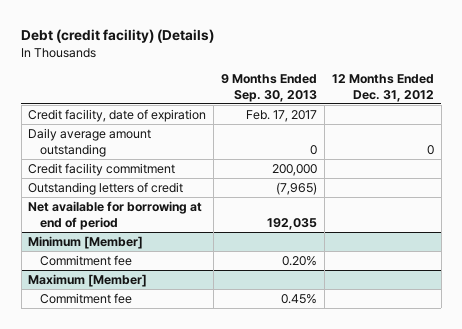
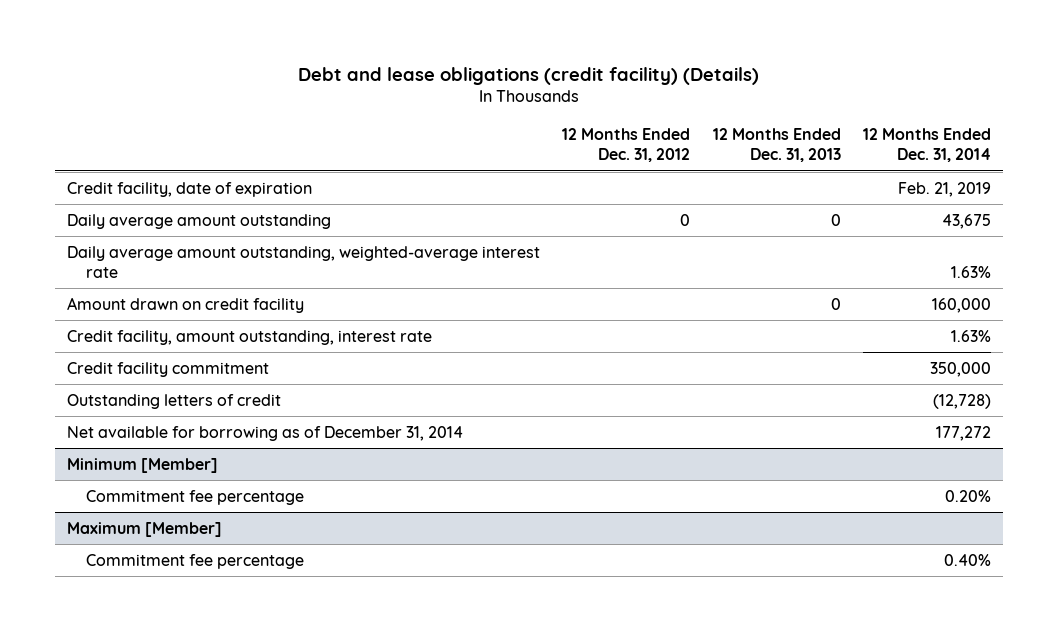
- Debt (credit facility) (Details)
+ Debt and lease obligations (credit facility) (Details)
- | 9 Months Ended Sep. 30, 2013 | 12 Months Ended Dec. 31, 2012
+ | 12 Months Ended Dec. 31, 2012 | 12 Months Ended Dec. 31, 2013 | 12 Months Ended Dec. 31, 2014
+ Daily average amount outstanding, weighted-average interest rate | | | 1.63%
+ Amount drawn on credit facility | | 0 | 160,000
+ Credit facility, amount outstanding, interest rate | | | 1.63%
- Net available for borrowing at end of period | 192,035 |
+ Net available for borrowing as of December 31, 2014 | | | 177,272
@ Minimum [Member]
- Commitment fee | 0.20% |
+ Commitment fee percentage | | | 0.20%
@ Maximum [Member]
- Commitment fee | 0.45% |
+ Commitment fee percentage | | | 0.40%

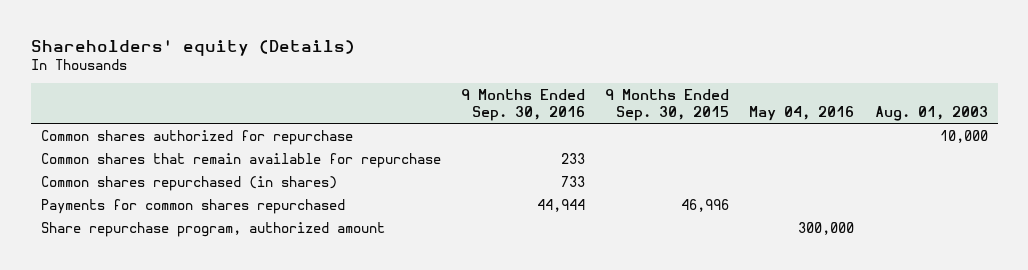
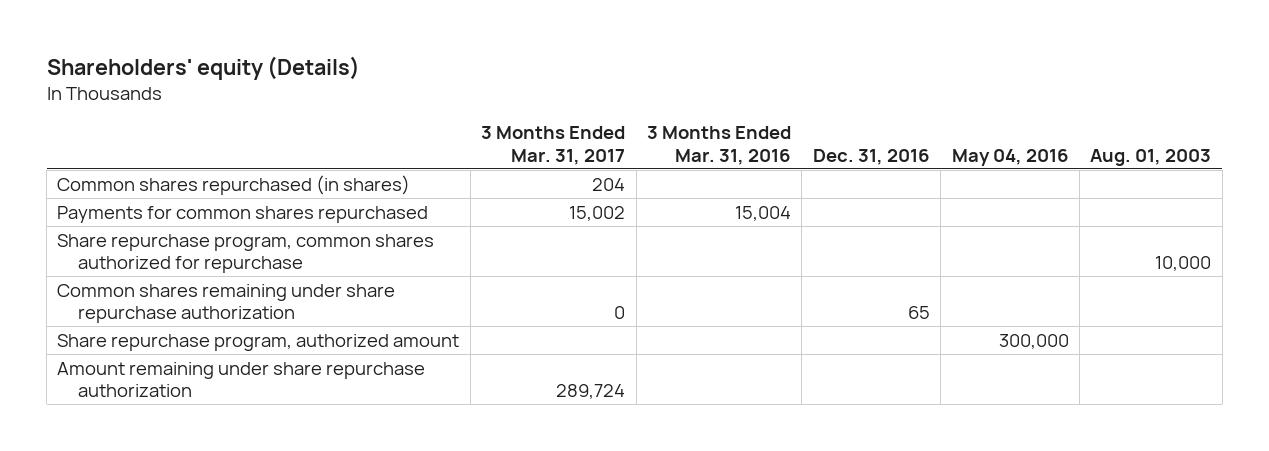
- | 9 Months Ended Sep. 30, 2016 | 9 Months Ended Sep. 30, 2015 | May 04, 2016 | Aug. 01, 2003
+ | 3 Months Ended Mar. 31, 2017 | 3 Months Ended Mar. 31, 2016 | Dec. 31, 2016 | May 04, 2016 | Aug. 01, 2003
- Common shares authorized for repurchase | | | | 10,000
- Common shares that remain available for repurchase | 233 | | |
+ Share repurchase program, common shares authorized for repurchase | | | | | 10,000
+ Common shares remaining under share repurchase authorization | 0 | | 65 | |
+ Amount remaining under share repurchase authorization | 289,724 | | | |

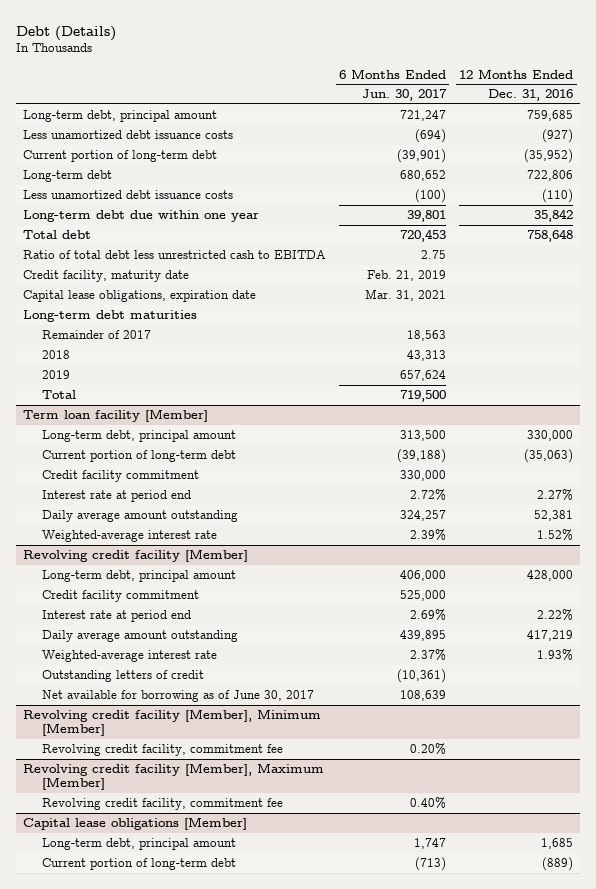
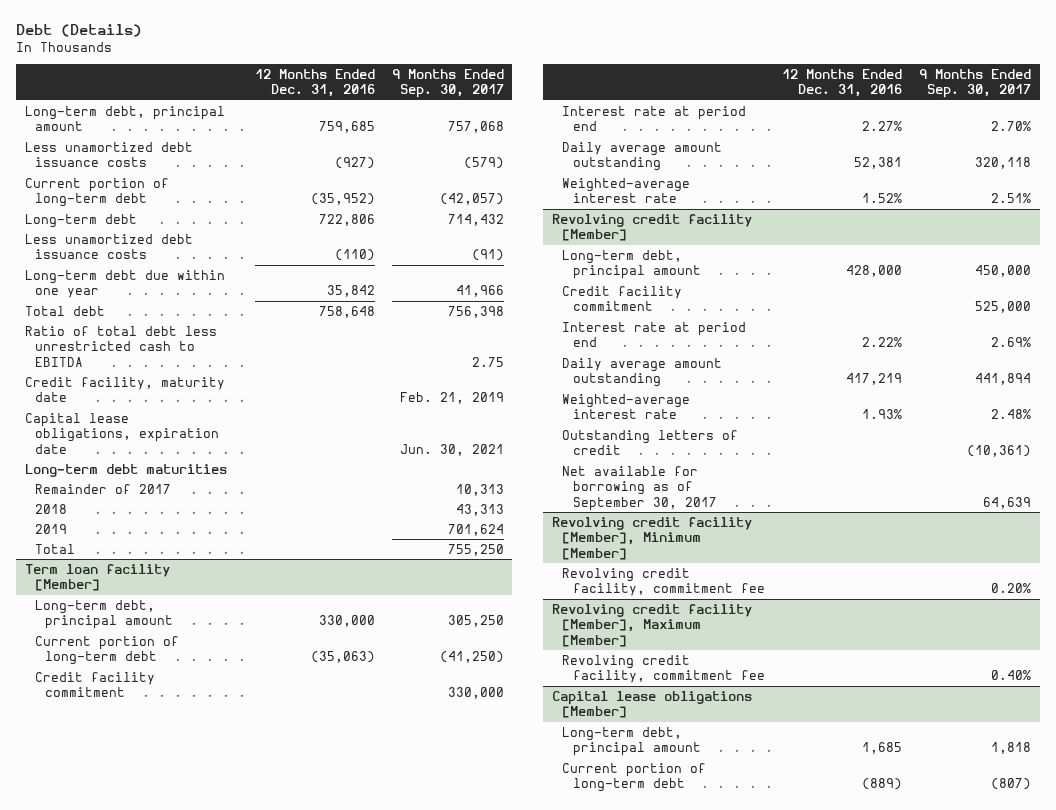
- | 6 Months Ended Jun. 30, 2017 | 12 Months Ended Dec. 31, 2016
+ | 12 Months Ended Dec. 31, 2016 | 9 Months Ended Sep. 30, 2017
@ Revolving credit facility [Member]
- Net available for borrowing as of June 30, 2017 | 108,639 |
+ Net available for borrowing as of September 30, 2017 | | 64,639

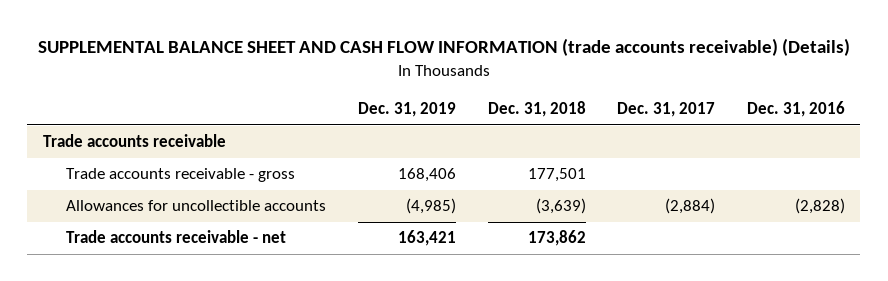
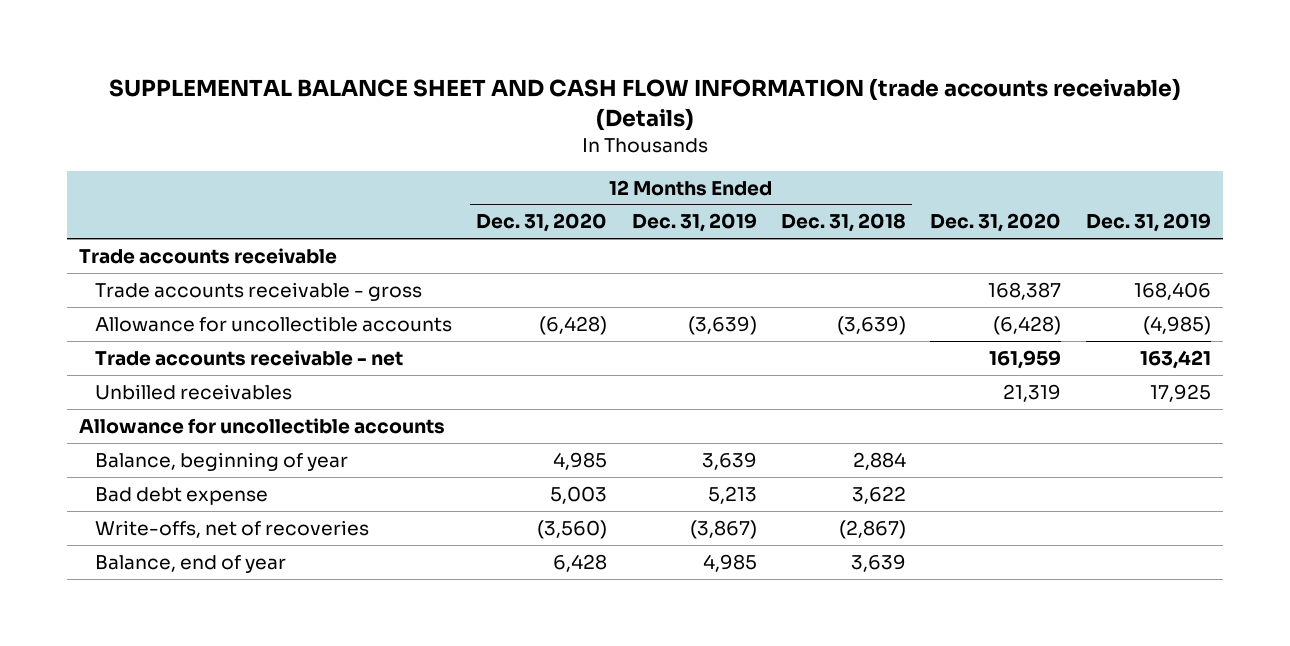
- | Dec. 31, 2019 | Dec. 31, 2018 | Dec. 31, 2017 | Dec. 31, 2016
+ | 12 Months Ended Dec. 31, 2020 | 12 Months Ended Dec. 31, 2019 | 12 Months Ended Dec. 31, 2018 | Dec. 31, 2020 | Dec. 31, 2019
- Allowances for uncollectible accounts | (4,985) | (3,639) | (2,884) | (2,828)
+ Allowance for uncollectible accounts | (6,428) | (3,639) | (3,639) | (6,428) | (4,985)
+ Unbilled receivables | | | | 21,319 | 17,925
+ Allowance for uncollectible accounts
+ Balance, beginning of year | 4,985 | 3,639 | 2,884 | |
+ Bad debt expense | 5,003 | 5,213 | 3,622 | |
+ Write-offs, net of recoveries | (3,560) | (3,867) | (2,867) | |
+ Balance, end of year | 6,428 | 4,985 | 3,639 | |

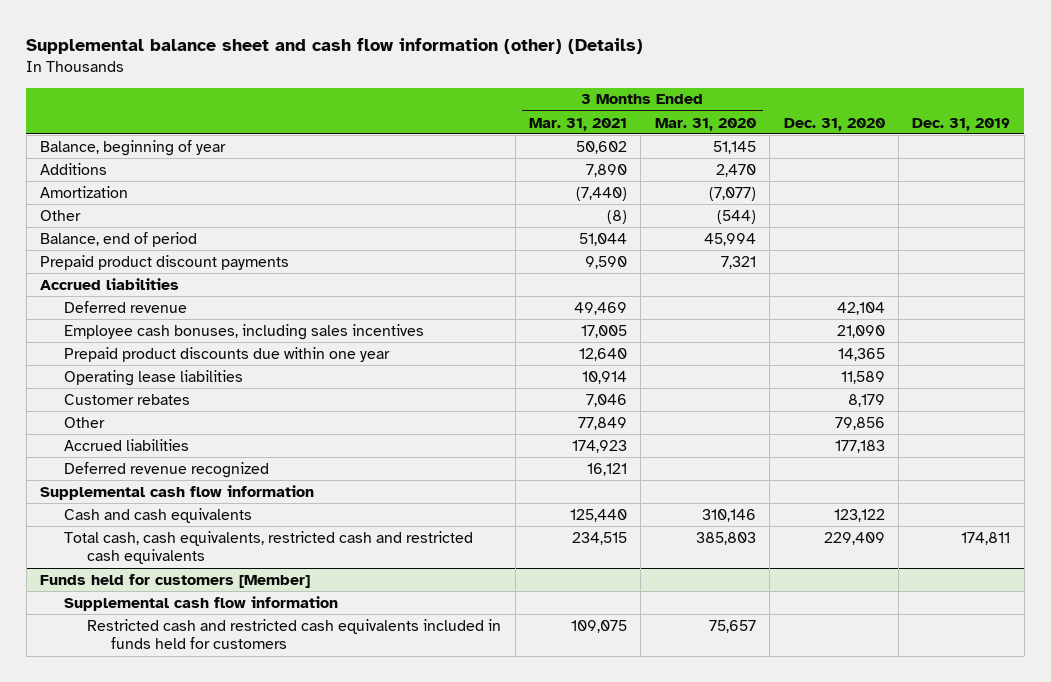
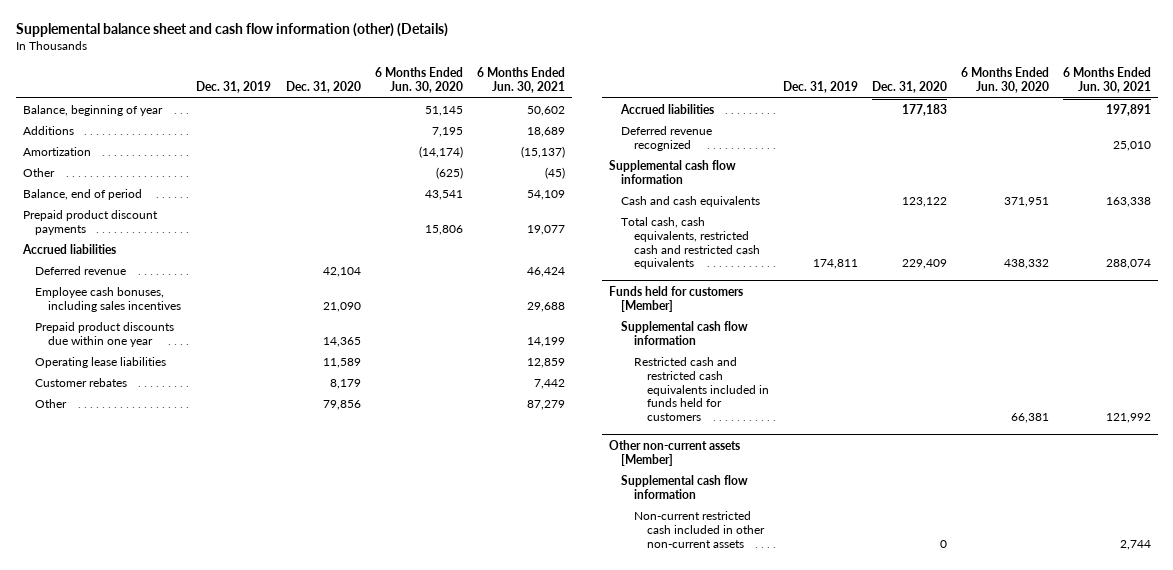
- | 3 Months Ended Mar. 31, 2021 | 3 Months Ended Mar. 31, 2020 | Dec. 31, 2020 | Dec. 31, 2019
+ | Dec. 31, 2019 | Dec. 31, 2020 | 6 Months Ended Jun. 30, 2020 | 6 Months Ended Jun. 30, 2021
+ Other non-current assets [Member]
+ Supplemental cash flow information
+ Non-current restricted cash included in other non-current assets | | 0 | | 2,744

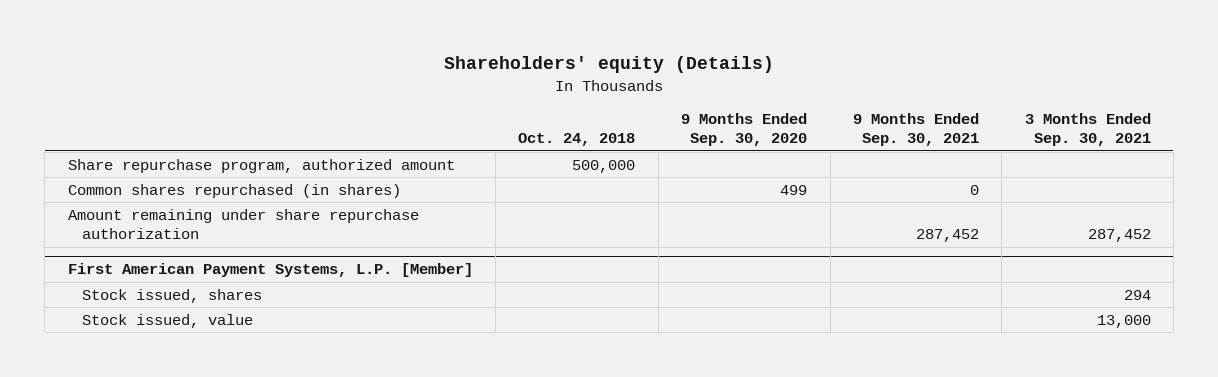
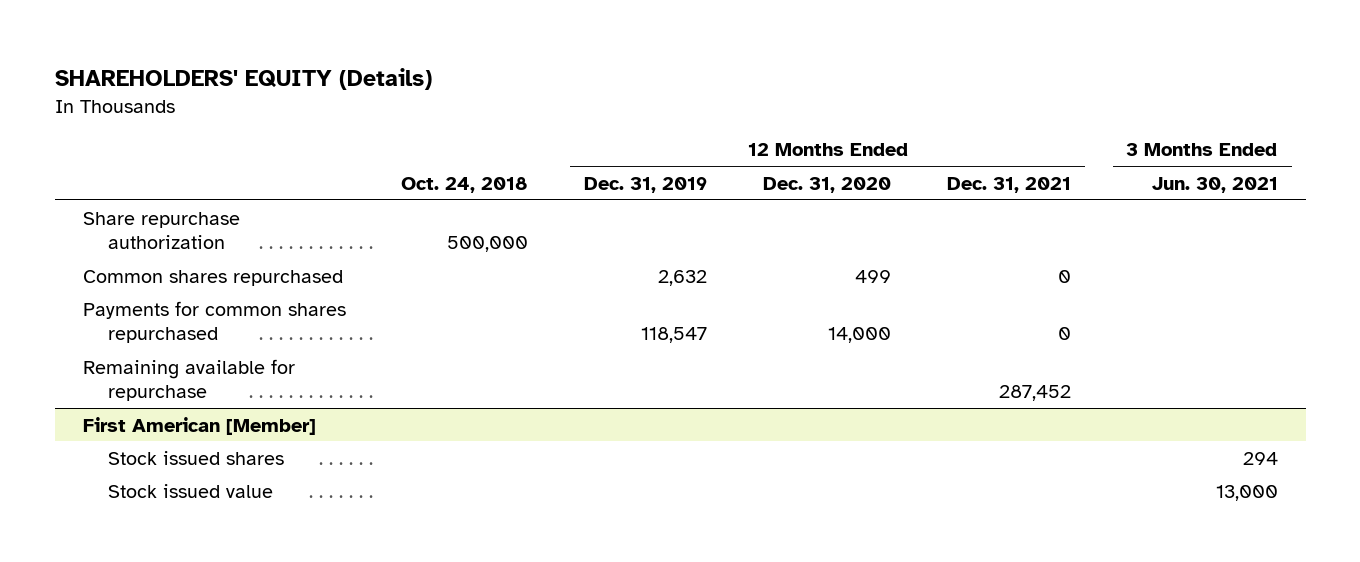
- Shareholders' equity (Details)
+ SHAREHOLDERS' EQUITY (Details)
- | Oct. 24, 2018 | 9 Months Ended Sep. 30, 2020 | 9 Months Ended Sep. 30, 2021 | 3 Months Ended Sep. 30, 2021
+ | Oct. 24, 2018 | 12 Months Ended Dec. 31, 2019 | 12 Months Ended Dec. 31, 2020 | 12 Months Ended Dec. 31, 2021 | 3 Months Ended Jun. 30, 2021
- Share repurchase program, authorized amount | 500,000 | | |
- Common shares repurchased (in shares) | | 499 | 0 |
- Amount remaining under share repurchase authorization | | | 287,452 | 287,452
- First American Payment Systems, L.P. [Member]
- Stock issued, shares | | | | 294
- Stock issued, value | | | | 13,000
+ Share repurchase authorization | 500,000 | | | |
+ Common shares repurchased | | 2,632 | 499 | 0 |
+ Payments for common shares repurchased | | 118,547 | 14,000 | 0 |
+ Remaining available for repurchase | | | | 287,452 |
+ First American [Member]
+ Stock issued shares | | | | | 294
+ Stock issued value | | | | | 13,000

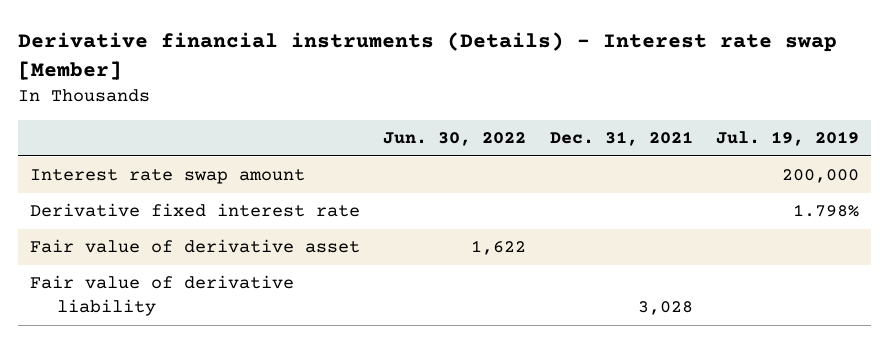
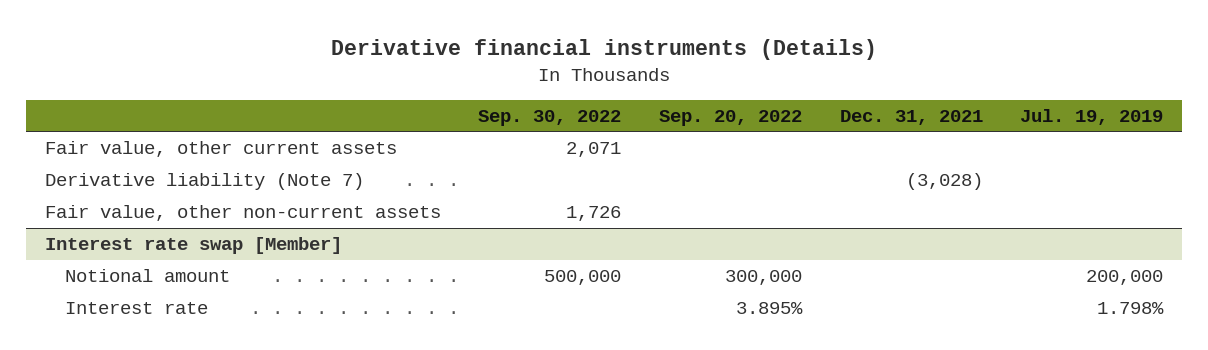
- Derivative financial instruments (Details) - Interest rate swap [Member]
+ Derivative financial instruments (Details)
- | Jun. 30, 2022 | Dec. 31, 2021 | Jul. 19, 2019
+ | Sep. 30, 2022 | Sep. 20, 2022 | Dec. 31, 2021 | Jul. 19, 2019
- Interest rate swap amount | | | 200,000
- Derivative fixed interest rate | | | 1.798%
- Fair value of derivative asset | 1,622 | |
- Fair value of derivative liability | | 3,028 |
+ Fair value, other current assets | 2,071 | | |
+ Derivative liability (Note 7) | | | (3,028) |
+ Fair value, other non-current assets | 1,726 | | |
+ Interest rate swap [Member]
+ Notional amount | 500,000 | 300,000 | | 200,000
+ Interest rate | | 3.895% | | 1.798%

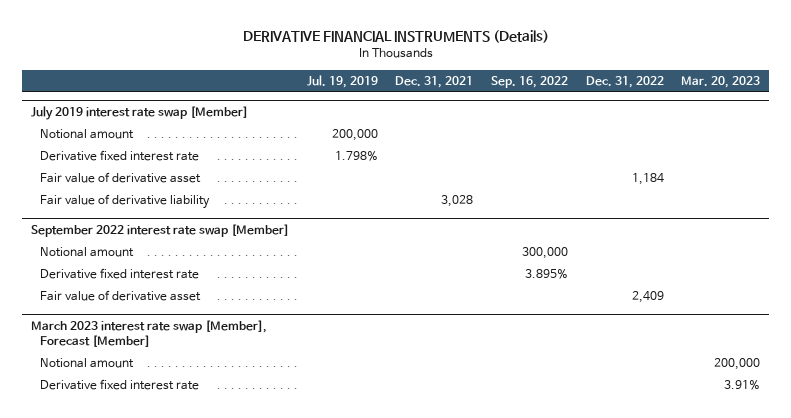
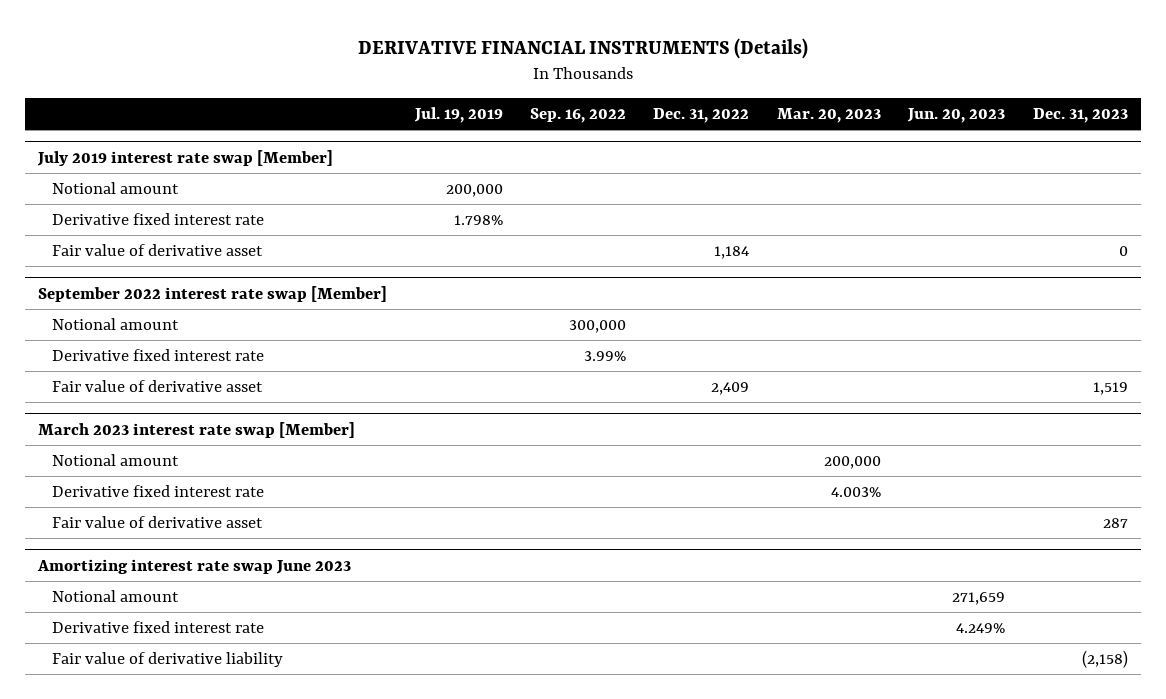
- | Jul. 19, 2019 | Dec. 31, 2021 | Sep. 16, 2022 | Dec. 31, 2022 | Mar. 20, 2023
+ | Jul. 19, 2019 | Sep. 16, 2022 | Dec. 31, 2022 | Mar. 20, 2023 | Jun. 20, 2023 | Dec. 31, 2023
@ July 2019 interest rate swap [Member]
- Fair value of derivative liability | | 3,028 | | |
@ September 2022 interest rate swap [Member]
- Derivative fixed interest rate | | | 3.895% | |
+ Derivative fixed interest rate | | 3.99% | | | |
- March 2023 interest rate swap [Member], Forecast [Member]
+ March 2023 interest rate swap [Member]
- Derivative fixed interest rate | | | | | 3.91%
+ Derivative fixed interest rate | | | | 4.003% | |
+ Fair value of derivative asset | | | | | | 287
+ Amortizing interest rate swap June 2023
+ Notional amount | | | | | 271,659 |
+ Derivative fixed interest rate | | | | | 4.249% |
+ Fair value of derivative liability | | | | | | (2,158)

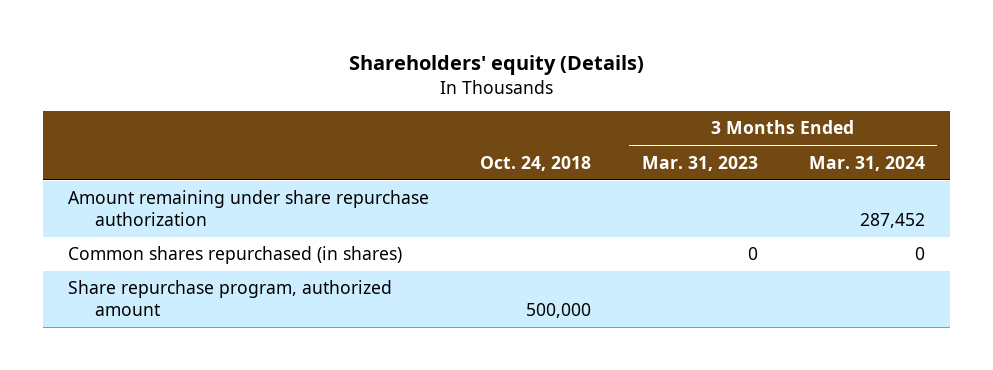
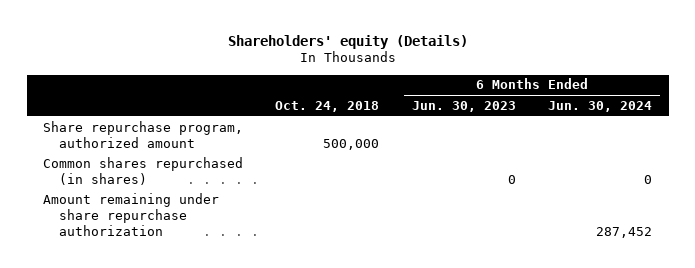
- | Oct. 24, 2018 | 3 Months Ended Mar. 31, 2023 | 3 Months Ended Mar. 31, 2024
+ | Oct. 24, 2018 | 6 Months Ended Jun. 30, 2023 | 6 Months Ended Jun. 30, 2024
moved down: Common shares repurchased (in shares) | | 0 | 0
moved down: Amount remaining under share repurchase authorization | | | 287,452

